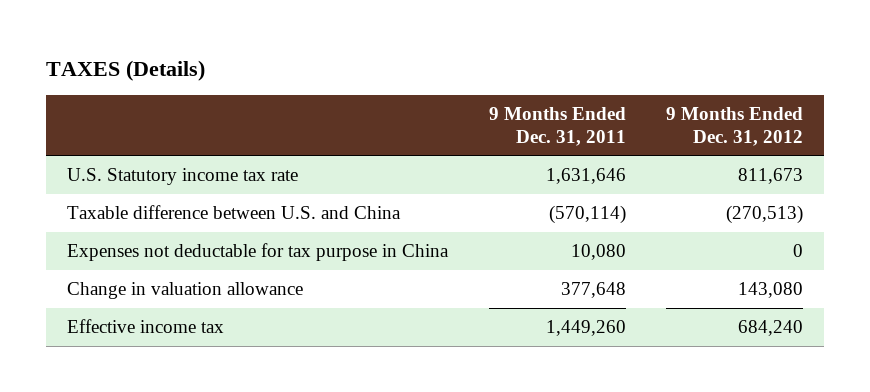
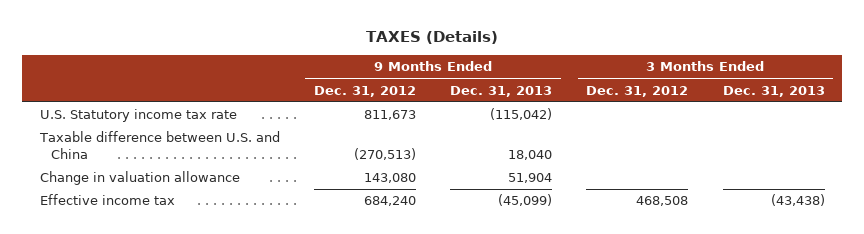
- | 9 Months Ended Dec. 31, 2011 | 9 Months Ended Dec. 31, 2012
+ | 9 Months Ended Dec. 31, 2012 | 9 Months Ended Dec. 31, 2013 | 3 Months Ended Dec. 31, 2012 | 3 Months Ended Dec. 31, 2013
- Expenses not deductable for tax purpose in China | 10,080 | 0

